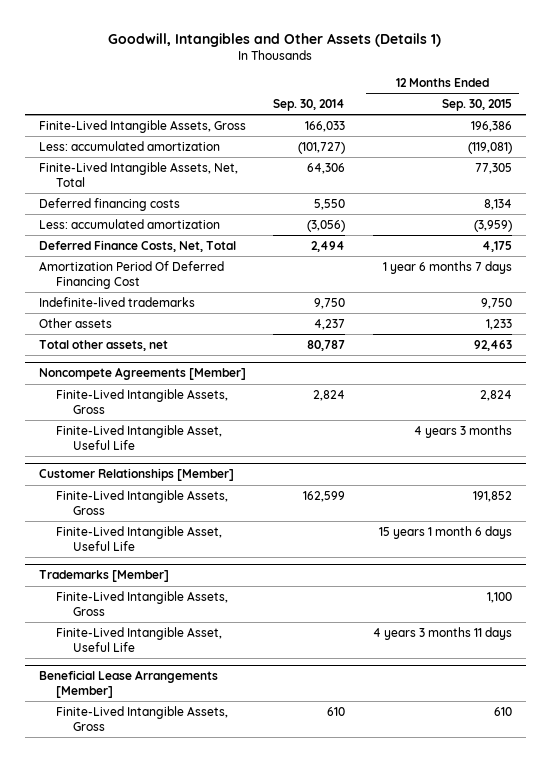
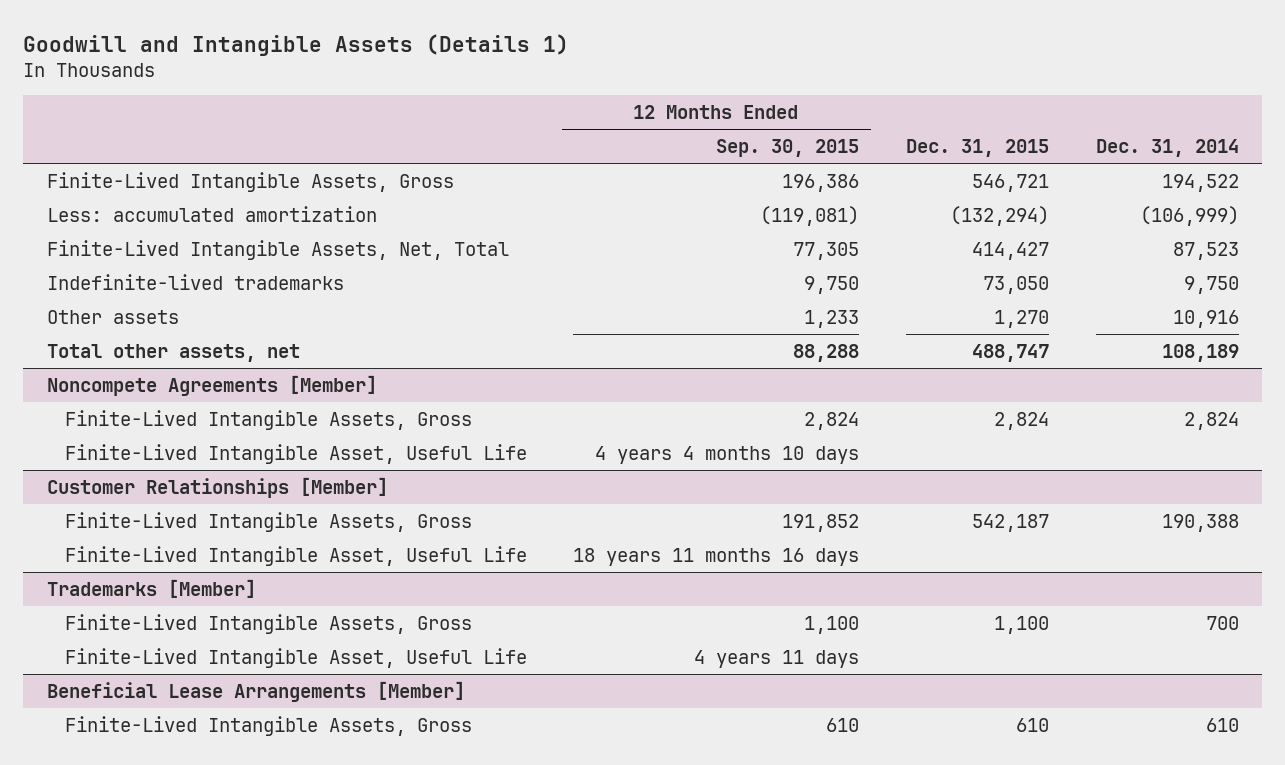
- Goodwill, Intangibles and Other Assets (Details 1)
+ Goodwill and Intangible Assets (Details 1)
- | Sep. 30, 2014 | 12 Months Ended Sep. 30, 2015
+ | 12 Months Ended Sep. 30, 2015 | Dec. 31, 2015 | Dec. 31, 2014
- Deferred financing costs | 5,550 | 8,134
- Less: accumulated amortization | (3,056) | (3,959)
- Deferred Finance Costs, Net, Total | 2,494 | 4,175
- Amortization Period Of Deferred Financing Cost | | 1 year 6 months 7 days
- Total other assets, net | 80,787 | 92,463
+ Total other assets, net | 88,288 | 488,747 | 108,189
@ Noncompete Agreements [Member]
- Finite-Lived Intangible Asset, Useful Life | | 4 years 3 months
+ Finite-Lived Intangible Asset, Useful Life | 4 years 4 months 10 days | |
@ Customer Relationships [Member]
- Finite-Lived Intangible Asset, Useful Life | | 15 years 1 month 6 days
+ Finite-Lived Intangible Asset, Useful Life | 18 years 11 months 16 days | |
@ Trademarks [Member]
- Finite-Lived Intangible Asset, Useful Life | | 4 years 3 months 11 days
+ Finite-Lived Intangible Asset, Useful Life | 4 years 11 days | |

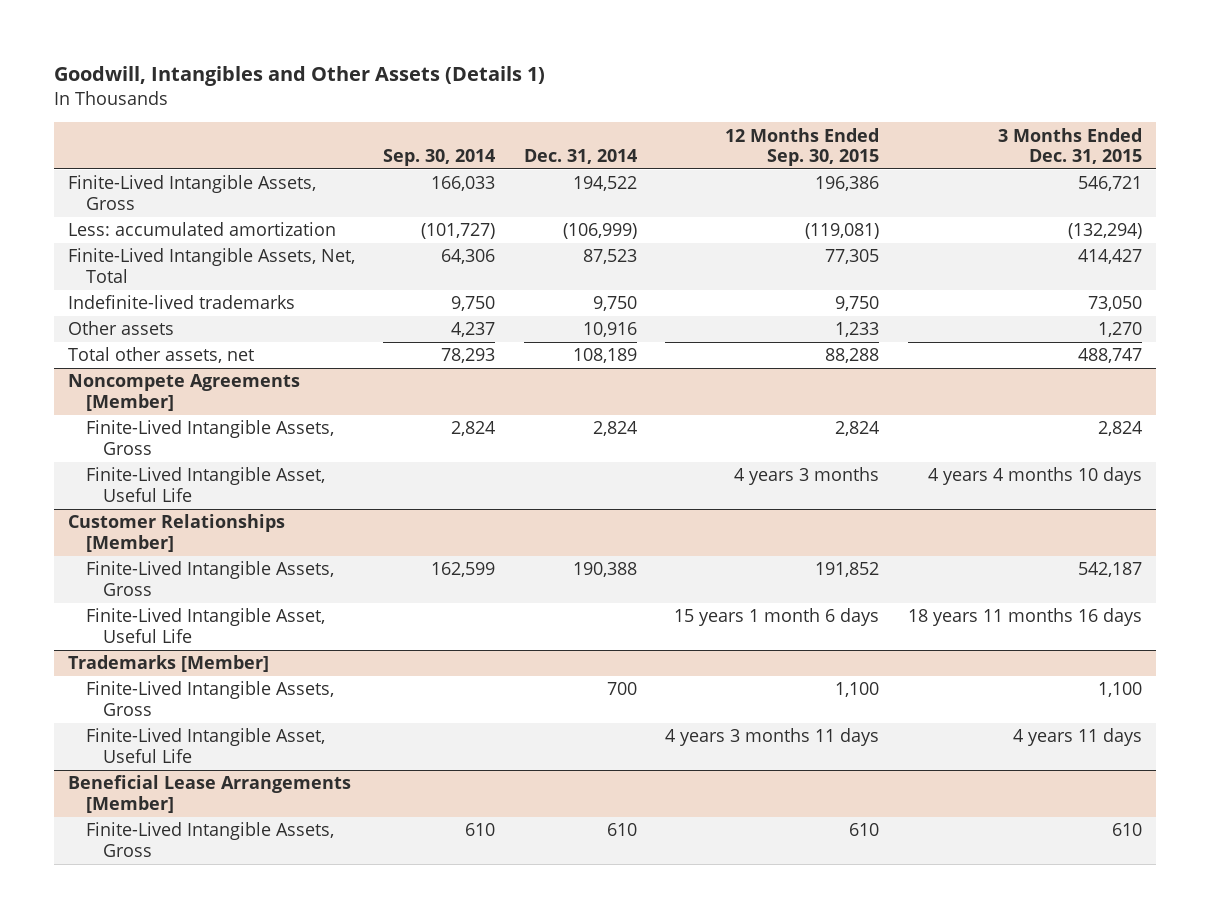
- Goodwill and Intangible Assets (Details 1)
+ Goodwill, Intangibles and Other Assets (Details 1)
- | 12 Months Ended Sep. 30, 2015 | Dec. 31, 2015 | Dec. 31, 2014
+ | Sep. 30, 2014 | Dec. 31, 2014 | 12 Months Ended Sep. 30, 2015 | 3 Months Ended Dec. 31, 2015
@ Noncompete Agreements [Member]
- Finite-Lived Intangible Asset, Useful Life | 4 years 4 months 10 days | |
+ Finite-Lived Intangible Asset, Useful Life | | | 4 years 3 months | 4 years 4 months 10 days
@ Customer Relationships [Member]
- Finite-Lived Intangible Asset, Useful Life | 18 years 11 months 16 days | |
+ Finite-Lived Intangible Asset, Useful Life | | | 15 years 1 month 6 days | 18 years 11 months 16 days
@ Trademarks [Member]
- Finite-Lived Intangible Asset, Useful Life | 4 years 11 days | |
+ Finite-Lived Intangible Asset, Useful Life | | | 4 years 3 months 11 days | 4 years 11 days

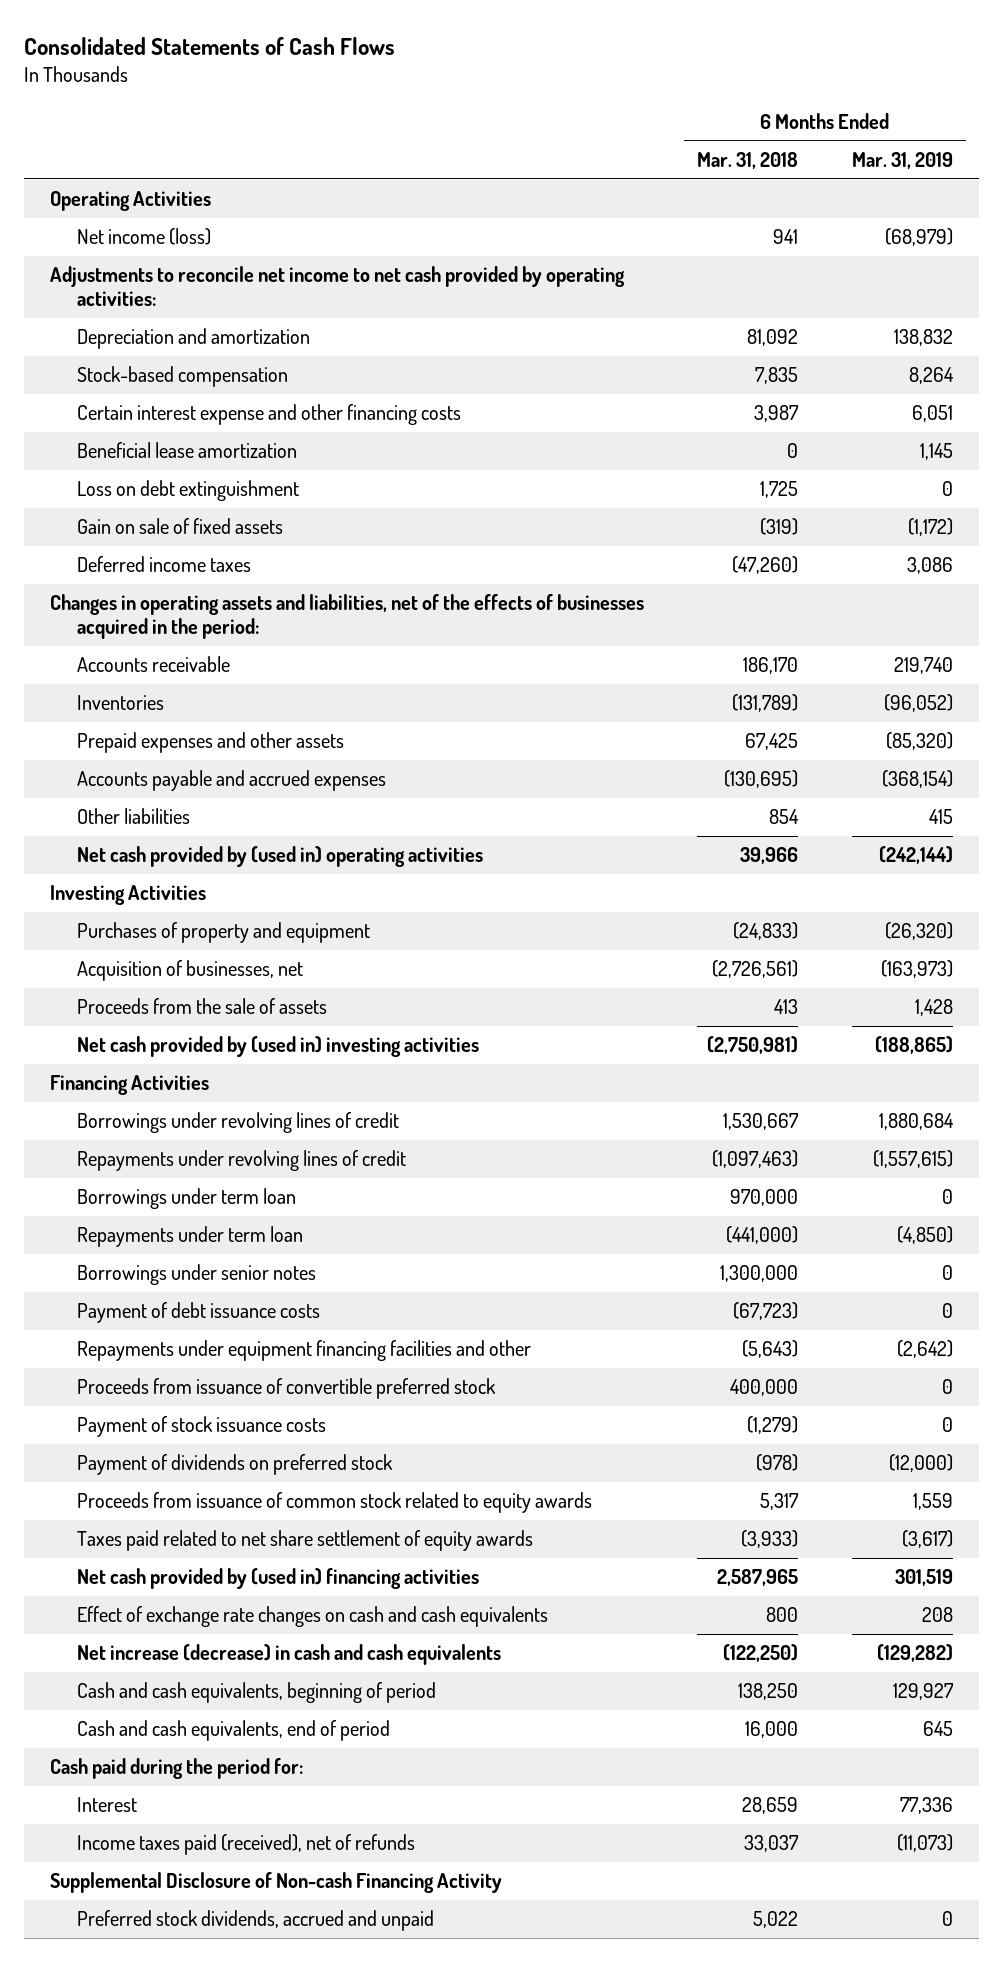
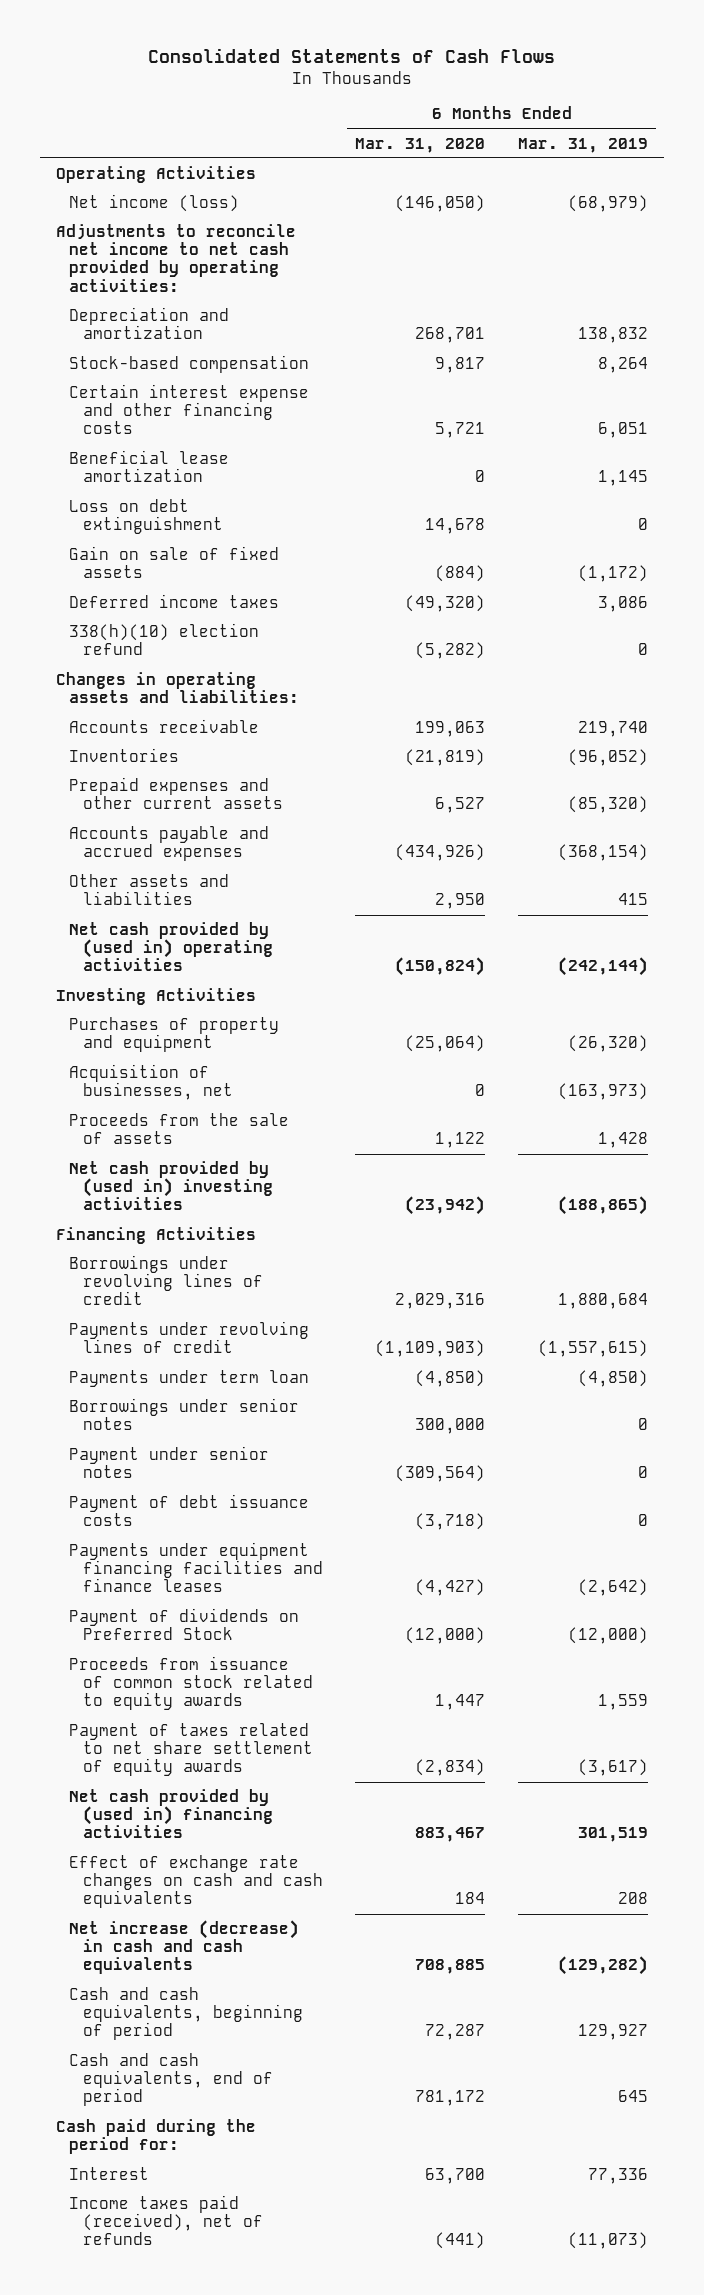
- | 6 Months Ended Mar. 31, 2018 | 6 Months Ended Mar. 31, 2019
+ | 6 Months Ended Mar. 31, 2020 | 6 Months Ended Mar. 31, 2019
- Changes in operating assets and liabilities, net of the effects of businesses acquired in the period:
+ 338(h)(10) election refund | (5,282) | 0
+ Changes in operating assets and liabilities:
- Prepaid expenses and other assets | 67,425 | (85,320)
+ Prepaid expenses and other current assets | 6,527 | (85,320)
- Other liabilities | 854 | 415
+ Other assets and liabilities | 2,950 | 415
- Repayments under revolving lines of credit | (1,097,463) | (1,557,615)
- Borrowings under term loan | 970,000 | 0
- Repayments under term loan | (441,000) | (4,850)
+ Payments under revolving lines of credit | (1,109,903) | (1,557,615)
+ Payments under term loan | (4,850) | (4,850)
+ Payment under senior notes | (309,564) | 0
- Repayments under equipment financing facilities and other | (5,643) | (2,642)
- Proceeds from issuance of convertible preferred stock | 400,000 | 0
- Payment of stock issuance costs | (1,279) | 0
- Payment of dividends on preferred stock | (978) | (12,000)
+ Payments under equipment financing facilities and finance leases | (4,427) | (2,642)
+ Payment of dividends on Preferred Stock | (12,000) | (12,000)
- Taxes paid related to net share settlement of equity awards | (3,933) | (3,617)
+ Payment of taxes related to net share settlement of equity awards | (2,834) | (3,617)
- Supplemental Disclosure of Non-cash Financing Activity
- Preferred stock dividends, accrued and unpaid | 5,022 | 0

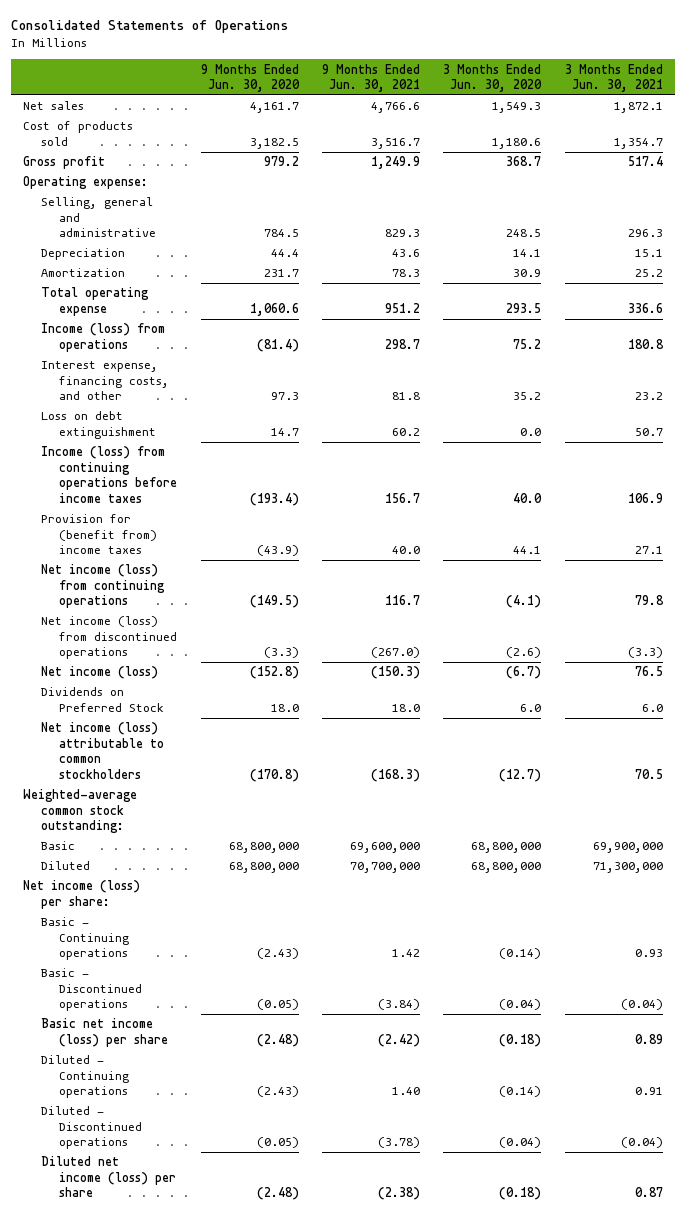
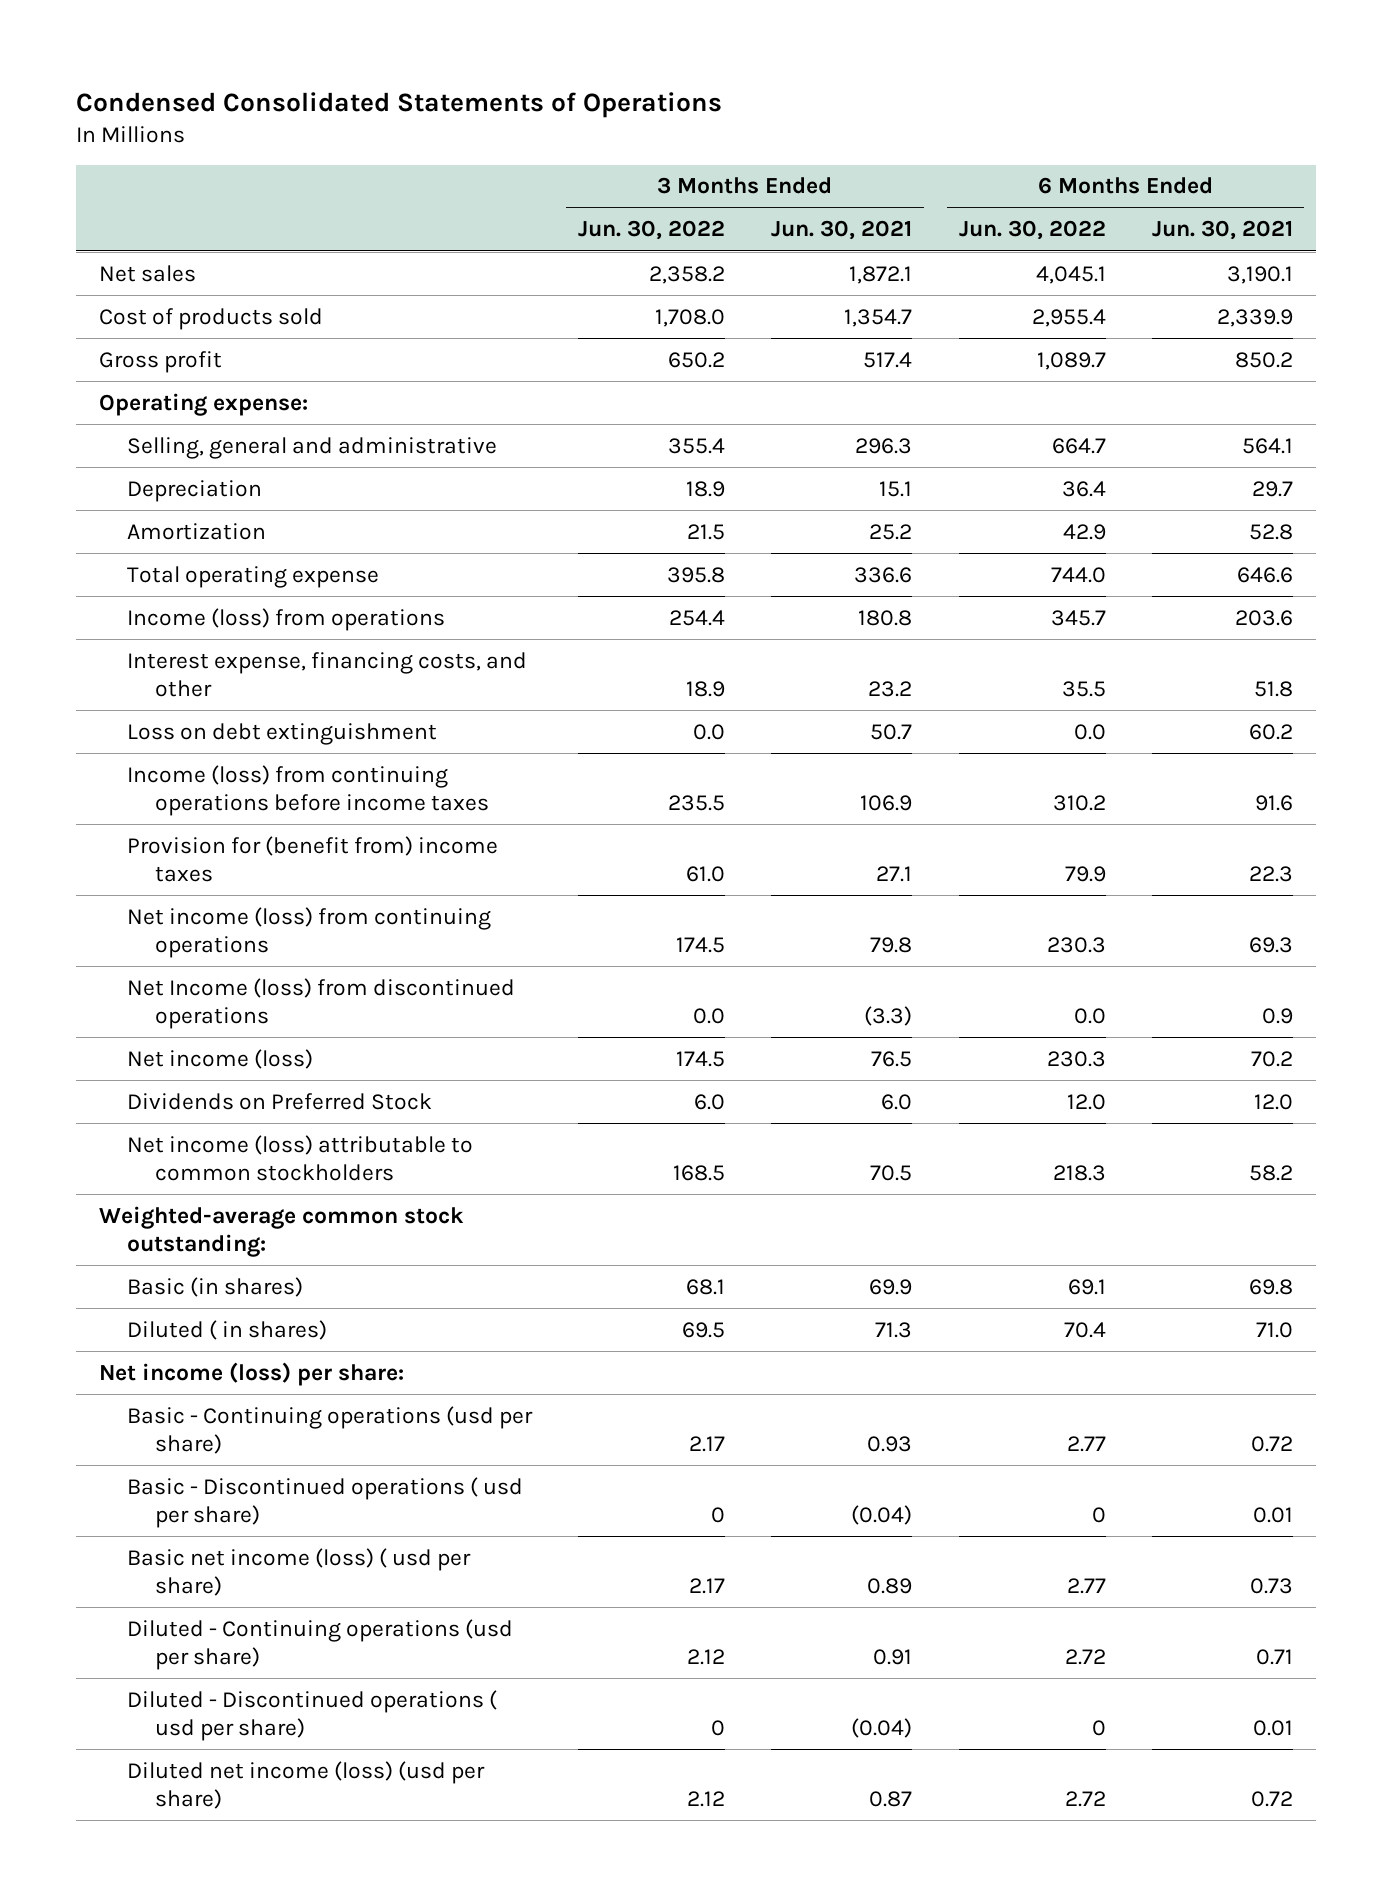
- Consolidated Statements of Operations
+ Condensed Consolidated Statements of Operations
- | 9 Months Ended Jun. 30, 2020 | 9 Months Ended Jun. 30, 2021 | 3 Months Ended Jun. 30, 2020 | 3 Months Ended Jun. 30, 2021
+ | 3 Months Ended Jun. 30, 2022 | 3 Months Ended Jun. 30, 2021 | 6 Months Ended Jun. 30, 2022 | 6 Months Ended Jun. 30, 2021
- Net income (loss) from discontinued operations | (3.3) | (267.0) | (2.6) | (3.3)
+ Net Income (loss) from discontinued operations | 0.0 | (3.3) | 0.0 | 0.9
- Basic | 68,800,000 | 69,600,000 | 68,800,000 | 69,900,000
- Diluted | 68,800,000 | 70,700,000 | 68,800,000 | 71,300,000
+ Basic (in shares) | 68.1 | 69.9 | 69.1 | 69.8
+ Diluted ( in shares) | 69.5 | 71.3 | 70.4 | 71.0
- Basic - Continuing operations | (2.43) | 1.42 | (0.14) | 0.93
- Basic - Discontinued operations | (0.05) | (3.84) | (0.04) | (0.04)
- Basic net income (loss) per share | (2.48) | (2.42) | (0.18) | 0.89
- Diluted - Continuing operations | (2.43) | 1.40 | (0.14) | 0.91
- Diluted - Discontinued operations | (0.05) | (3.78) | (0.04) | (0.04)
- Diluted net income (loss) per share | (2.48) | (2.38) | (0.18) | 0.87
+ Basic - Continuing operations (usd per share) | 2.17 | 0.93 | 2.77 | 0.72
+ Basic - Discontinued operations ( usd per share) | 0 | (0.04) | 0 | 0.01
+ Basic net income (loss) ( usd per share) | 2.17 | 0.89 | 2.77 | 0.73
+ Diluted - Continuing operations (usd per share) | 2.12 | 0.91 | 2.72 | 0.71
+ Diluted - Discontinued operations ( usd per share) | 0 | (0.04) | 0 | 0.01
+ Diluted net income (loss) (usd per share) | 2.12 | 0.87 | 2.72 | 0.72

